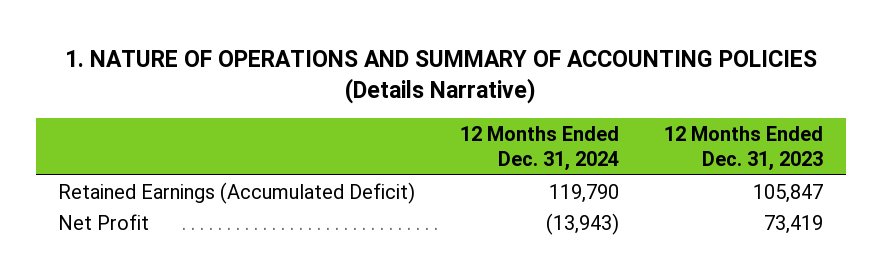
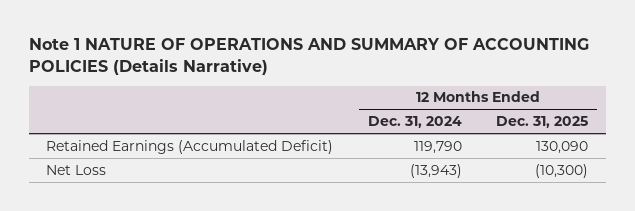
- 1. NATURE OF OPERATIONS AND SUMMARY OF ACCOUNTING POLICIES (Details Narrative)
+ Note 1 NATURE OF OPERATIONS AND SUMMARY OF ACCOUNTING POLICIES (Details Narrative)
- | 12 Months Ended Dec. 31, 2024 | 12 Months Ended Dec. 31, 2023
+ | 12 Months Ended Dec. 31, 2024 | 12 Months Ended Dec. 31, 2025
- Net Profit | (13,943) | 73,419
+ Net Loss | (13,943) | (10,300)

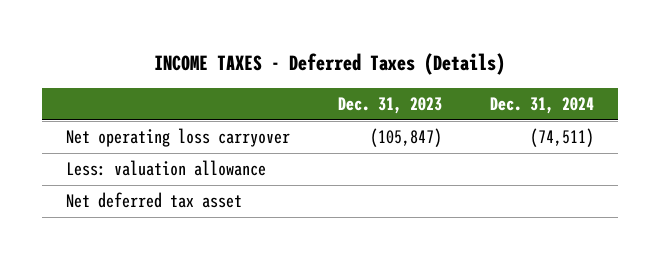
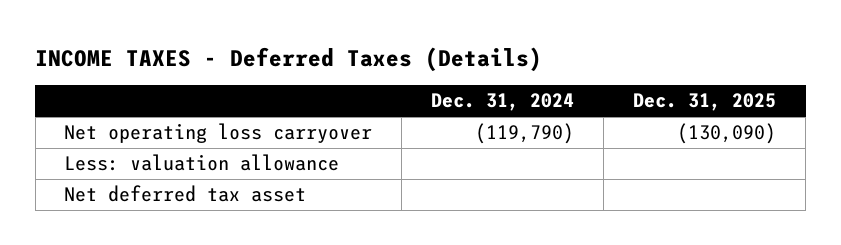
- | Dec. 31, 2023 | Dec. 31, 2024
+ | Dec. 31, 2024 | Dec. 31, 2025
- Net operating loss carryover | (105,847) | (74,511)
+ Net operating loss carryover | (119,790) | (130,090)

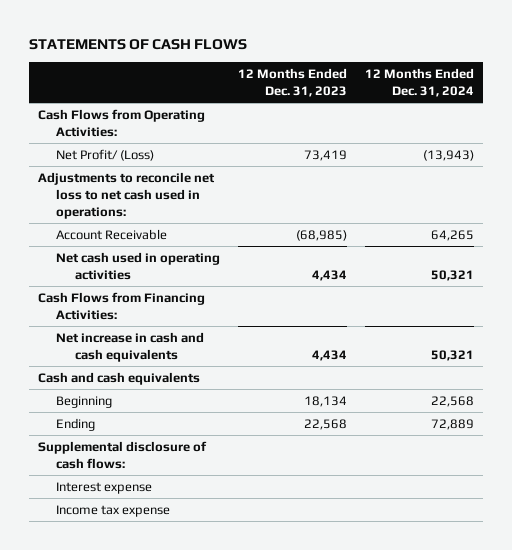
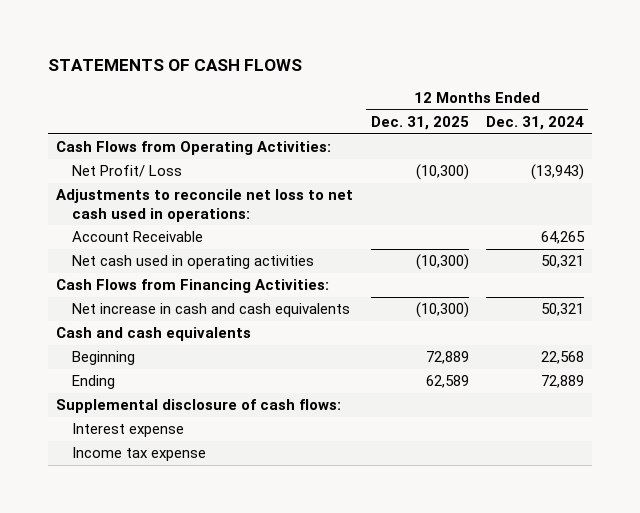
- | 12 Months Ended Dec. 31, 2023 | 12 Months Ended Dec. 31, 2024
+ | 12 Months Ended Dec. 31, 2025 | 12 Months Ended Dec. 31, 2024
- Net Profit/ (Loss) | 73,419 | (13,943)
+ Net Profit/ Loss | (10,300) | (13,943)

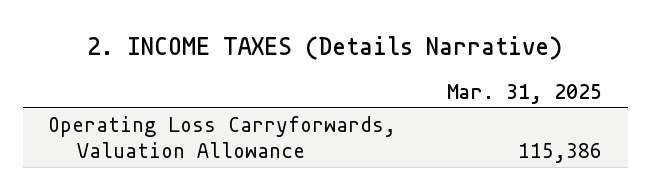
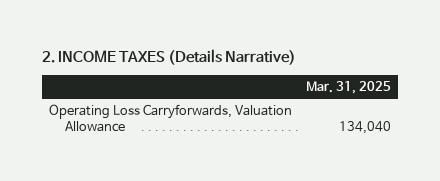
- Operating Loss Carryforwards, Valuation Allowance | 115,386
+ Operating Loss Carryforwards, Valuation Allowance | 134,040

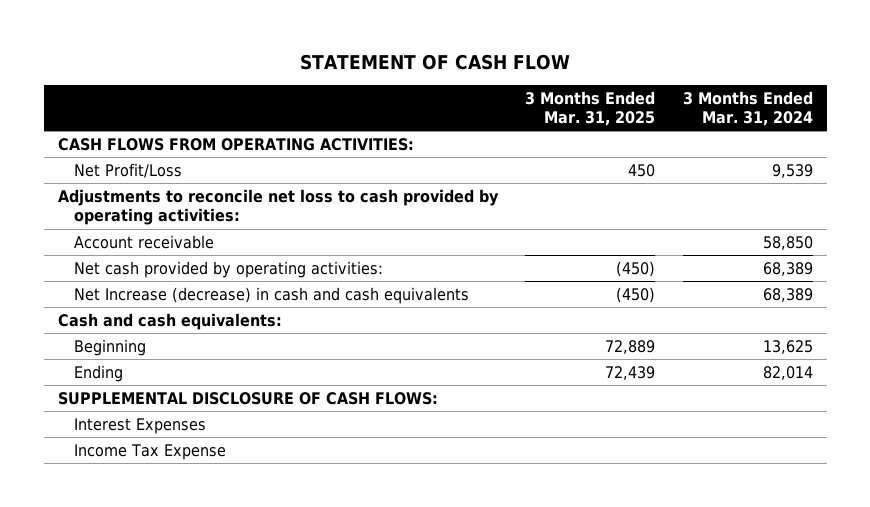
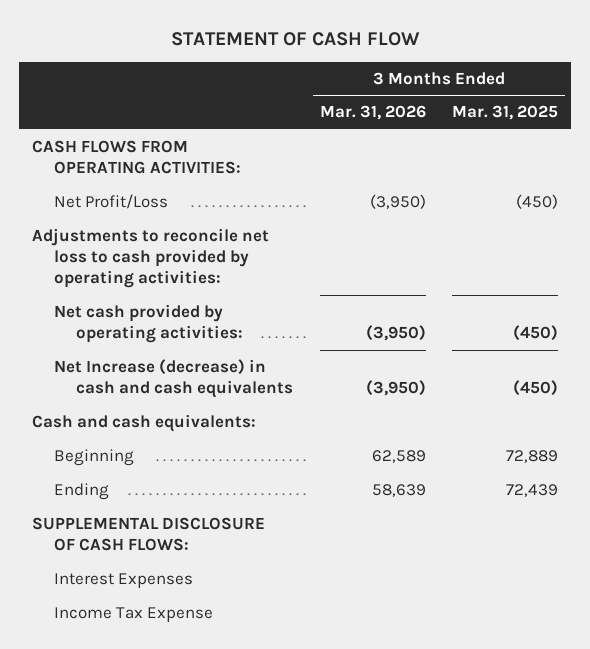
- | 3 Months Ended Mar. 31, 2025 | 3 Months Ended Mar. 31, 2024
+ | 3 Months Ended Mar. 31, 2026 | 3 Months Ended Mar. 31, 2025
- Net Profit/Loss | 450 | 9,539
+ Net Profit/Loss | (3,950) | (450)
- Account receivable | | 58,850

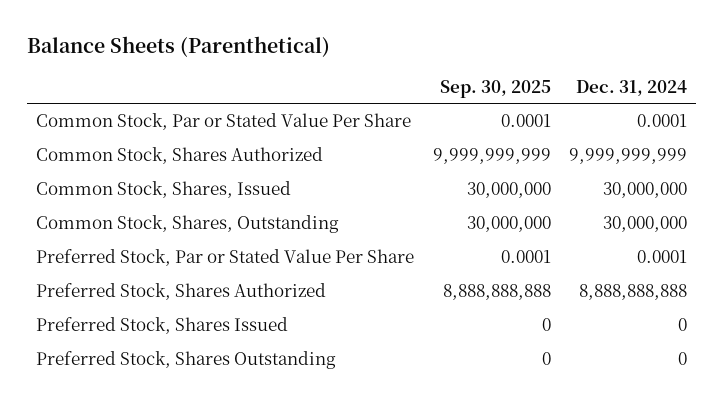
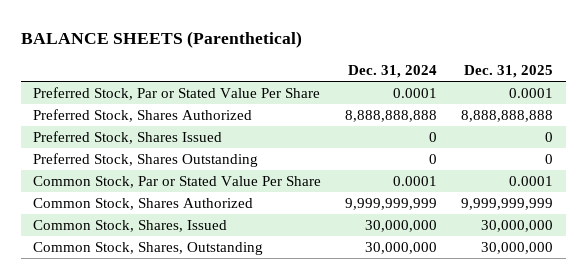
- Balance Sheets (Parenthetical)
+ BALANCE SHEETS (Parenthetical)
- | Sep. 30, 2025 | Dec. 31, 2024
+ | Dec. 31, 2024 | Dec. 31, 2025
moved down: Common Stock, Par or Stated Value Per Share | 0.0001 | 0.0001
moved down: Common Stock, Shares Authorized | 9,999,999,999 | 9,999,999,999
moved down: Common Stock, Shares, Issued | 30,000,000 | 30,000,000
moved down: Common Stock, Shares, Outstanding | 30,000,000 | 30,000,000

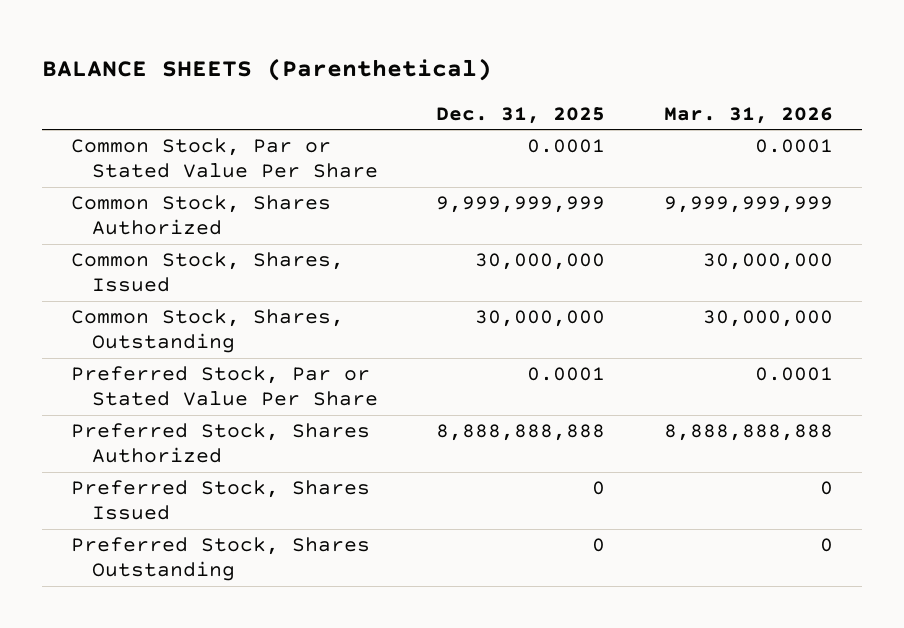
- | Dec. 31, 2024 | Dec. 31, 2025
+ | Dec. 31, 2025 | Mar. 31, 2026
moved down: Preferred Stock, Par or Stated Value Per Share | 0.0001 | 0.0001
moved down: Preferred Stock, Shares Authorized | 8,888,888,888 | 8,888,888,888
moved down: Preferred Stock, Shares Issued | 0 | 0
moved down: Preferred Stock, Shares Outstanding | 0 | 0

